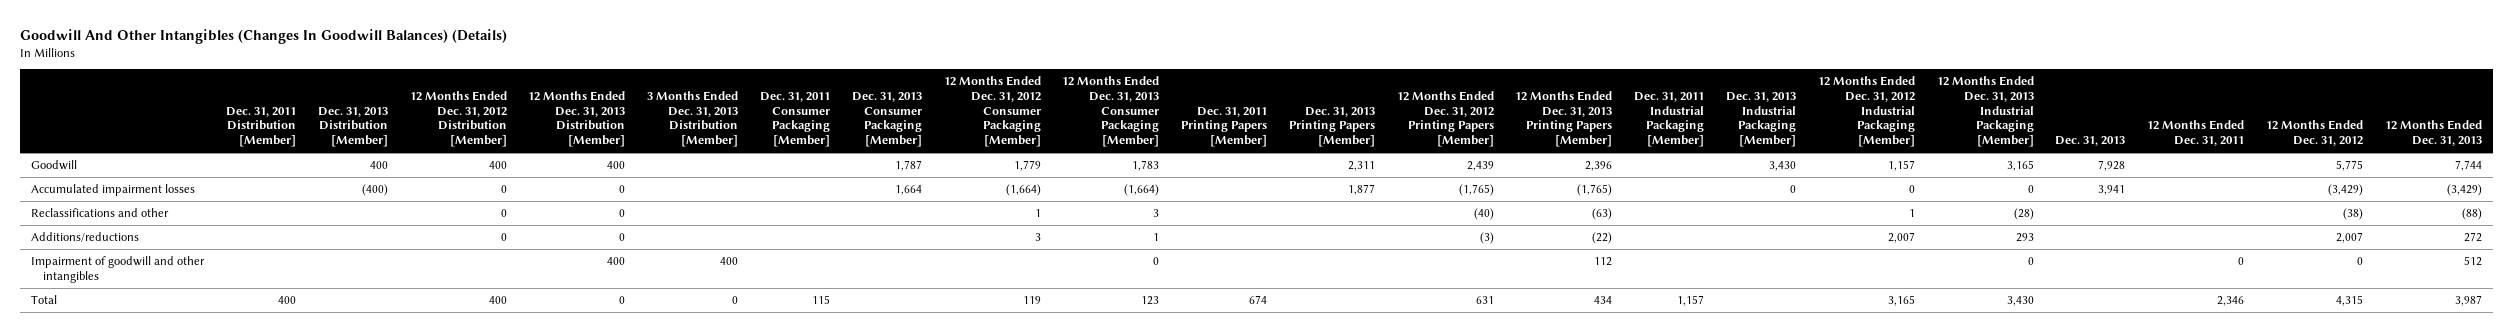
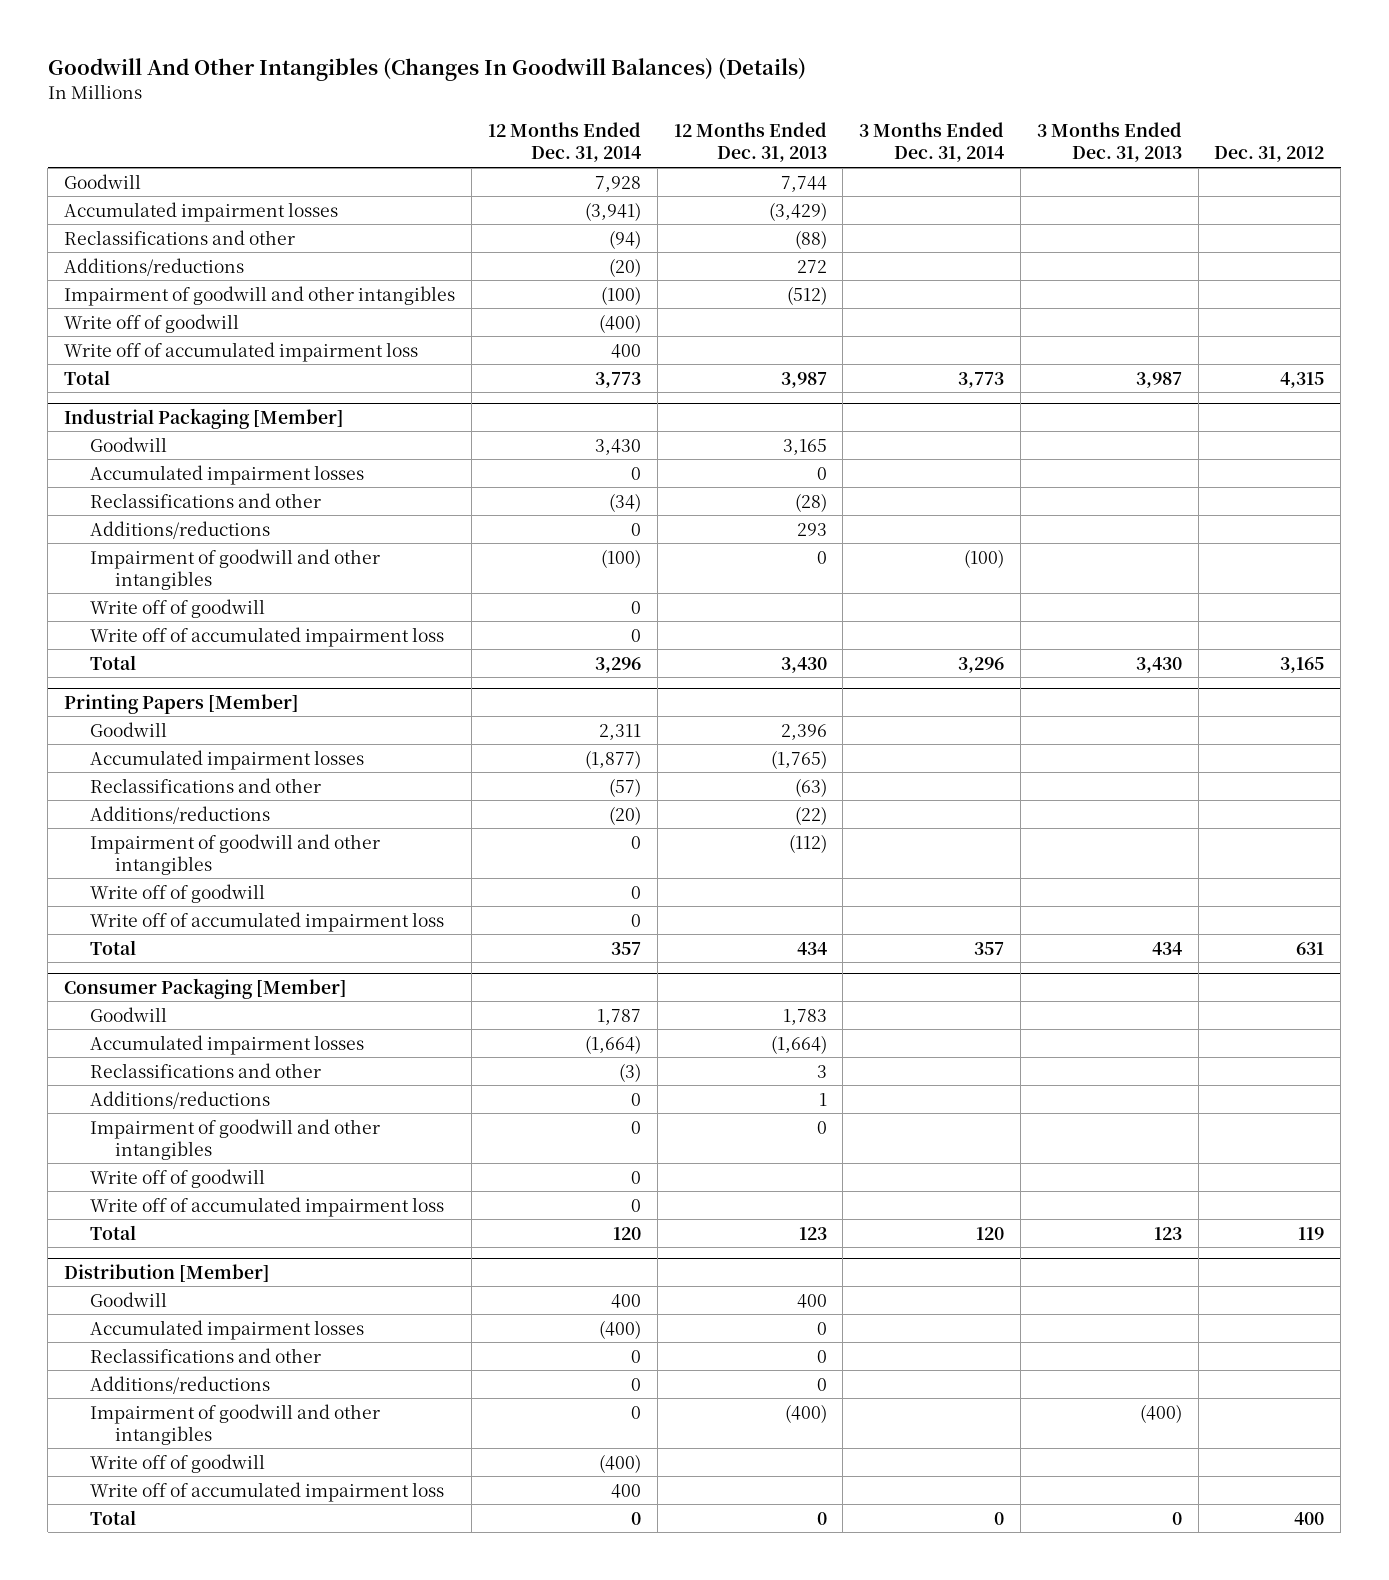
- | Dec. 31, 2011 Distribution [Member] | Dec. 31, 2013 Distribution [Member] | 12 Months Ended Dec. 31, 2012 Distribution [Member] | 12 Months Ended Dec. 31, 2013 Distribution [Member] | 3 Months Ended Dec. 31, 2013 Distribution [Member] | Dec. 31, 2011 Consumer Packaging [Member] | Dec. 31, 2013 Consumer Packaging [Member] | 12 Months Ended Dec. 31, 2012 Consumer Packaging [Member] | 12 Months Ended Dec. 31, 2013 Consumer Packaging [Member] | Dec. 31, 2011 Printing Papers [Member] | Dec. 31, 2013 Printing Papers [Member] | 12 Months Ended Dec. 31, 2012 Printing Papers [Member] | 12 Months Ended Dec. 31, 2013 Printing Papers [Member] | Dec. 31, 2011 Industrial Packaging [Member] | Dec. 31, 2013 Industrial Packaging [Member] | 12 Months Ended Dec. 31, 2012 Industrial Packaging [Member] | 12 Months Ended Dec. 31, 2013 Industrial Packaging [Member] | Dec. 31, 2013 | 12 Months Ended Dec. 31, 2011 | 12 Months Ended Dec. 31, 2012 | 12 Months Ended Dec. 31, 2013
+ | 12 Months Ended Dec. 31, 2014 | 12 Months Ended Dec. 31, 2013 | 3 Months Ended Dec. 31, 2014 | 3 Months Ended Dec. 31, 2013 | Dec. 31, 2012
- Impairment of goodwill and other intangibles | | | | 400 | 400 | | | | 0 | | | | 112 | | | | 0 | | 0 | 0 | 512
+ Impairment of goodwill and other intangibles | (100) | (512) | | |
+ Write off of goodwill | (400) | | | |
+ Write off of accumulated impairment loss | 400 | | | |
+ Industrial Packaging [Member]
+ Goodwill | 3,430 | 3,165 | | |
+ Accumulated impairment losses | 0 | 0 | | |
+ Reclassifications and other | (34) | (28) | | |
+ Additions/reductions | 0 | 293 | | |
+ Impairment of goodwill and other intangibles | (100) | 0 | (100) | |
+ Write off of goodwill | 0 | | | |
+ Write off of accumulated impairment loss | 0 | | | |
+ Total | 3,296 | 3,430 | 3,296 | 3,430 | 3,165
+ Printing Papers [Member]
+ Goodwill | 2,311 | 2,396 | | |
+ Accumulated impairment losses | (1,877) | (1,765) | | |
+ Reclassifications and other | (57) | (63) | | |
+ Additions/reductions | (20) | (22) | | |
+ Impairment of goodwill and other intangibles | 0 | (112) | | |
+ Write off of goodwill | 0 | | | |
+ Write off of accumulated impairment loss | 0 | | | |
+ Total | 357 | 434 | 357 | 434 | 631
+ Consumer Packaging [Member]
+ Goodwill | 1,787 | 1,783 | | |
+ Accumulated impairment losses | (1,664) | (1,664) | | |
+ Reclassifications and other | (3) | 3 | | |
+ Additions/reductions | 0 | 1 | | |
+ Impairment of goodwill and other intangibles | 0 | 0 | | |
+ Write off of goodwill | 0 | | | |
+ Write off of accumulated impairment loss | 0 | | | |
+ Total | 120 | 123 | 120 | 123 | 119
+ Distribution [Member]
+ Goodwill | 400 | 400 | | |
+ Accumulated impairment losses | (400) | 0 | | |
+ Reclassifications and other | 0 | 0 | | |
+ Additions/reductions | 0 | 0 | | |
+ Impairment of goodwill and other intangibles | 0 | (400) | | (400) |
+ Write off of goodwill | (400) | | | |
+ Write off of accumulated impairment loss | 400 | | | |
+ Total | 0 | 0 | 0 | 0 | 400

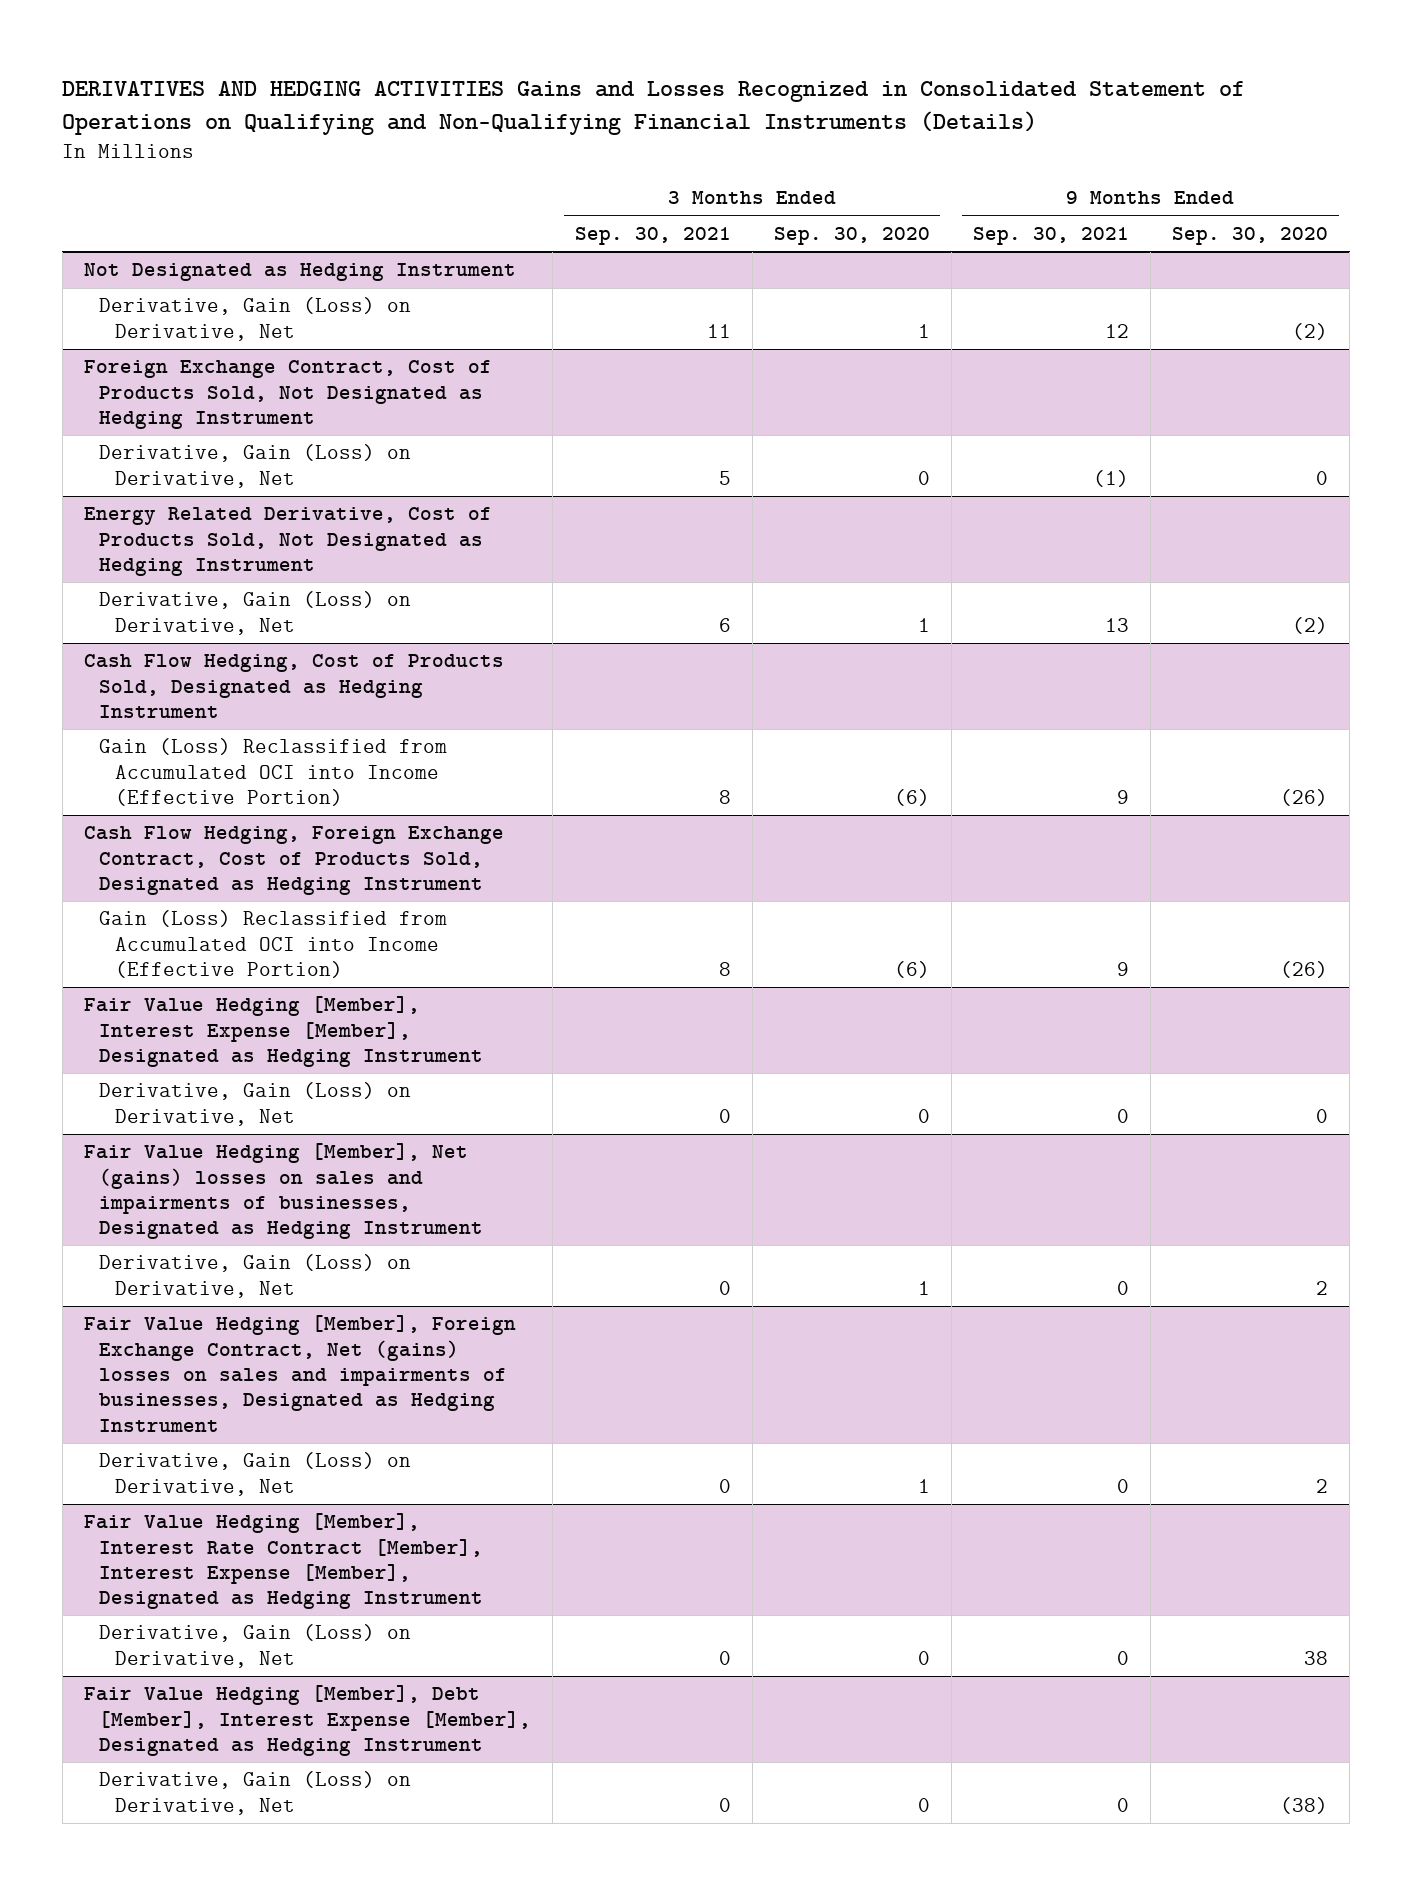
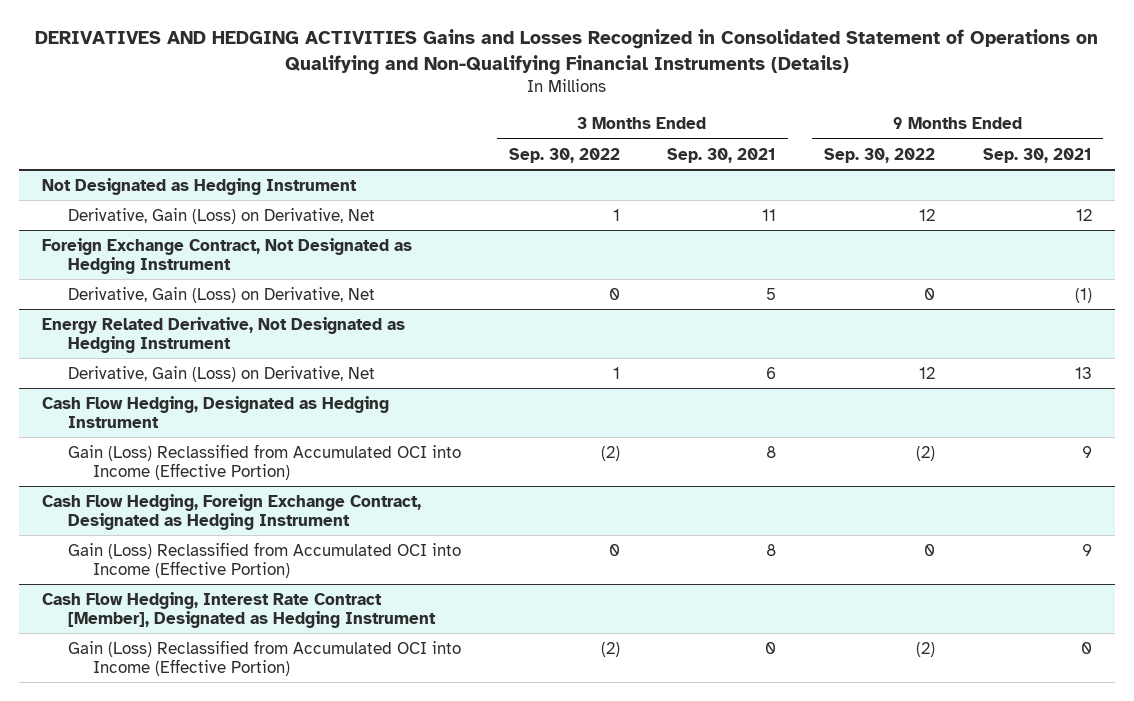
- | 3 Months Ended Sep. 30, 2021 | 3 Months Ended Sep. 30, 2020 | 9 Months Ended Sep. 30, 2021 | 9 Months Ended Sep. 30, 2020
+ | 3 Months Ended Sep. 30, 2022 | 3 Months Ended Sep. 30, 2021 | 9 Months Ended Sep. 30, 2022 | 9 Months Ended Sep. 30, 2021
- Foreign Exchange Contract, Cost of Products Sold, Not Designated as Hedging Instrument
+ Foreign Exchange Contract, Not Designated as Hedging Instrument
- Energy Related Derivative, Cost of Products Sold, Not Designated as Hedging Instrument
+ Energy Related Derivative, Not Designated as Hedging Instrument
- Cash Flow Hedging, Cost of Products Sold, Designated as Hedging Instrument
+ Cash Flow Hedging, Designated as Hedging Instrument
- Cash Flow Hedging, Foreign Exchange Contract, Cost of Products Sold, Designated as Hedging Instrument
+ Cash Flow Hedging, Foreign Exchange Contract, Designated as Hedging Instrument
- Fair Value Hedging [Member], Interest Expense [Member], Designated as Hedging Instrument
- Derivative, Gain (Loss) on Derivative, Net | 0 | 0 | 0 | 0
- Fair Value Hedging [Member], Net (gains) losses on sales and impairments of businesses, Designated as Hedging Instrument
- Derivative, Gain (Loss) on Derivative, Net | 0 | 1 | 0 | 2
- Fair Value Hedging [Member], Foreign Exchange Contract, Net (gains) losses on sales and impairments of businesses, Designated as Hedging Instrument
- Derivative, Gain (Loss) on Derivative, Net | 0 | 1 | 0 | 2
- Fair Value Hedging [Member], Interest Rate Contract [Member], Interest Expense [Member], Designated as Hedging Instrument
- Derivative, Gain (Loss) on Derivative, Net | 0 | 0 | 0 | 38
- Fair Value Hedging [Member], Debt [Member], Interest Expense [Member], Designated as Hedging Instrument
- Derivative, Gain (Loss) on Derivative, Net | 0 | 0 | 0 | (38)
+ Cash Flow Hedging, Interest Rate Contract [Member], Designated as Hedging Instrument
+ Gain (Loss) Reclassified from Accumulated OCI into Income (Effective Portion) | (2) | 0 | (2) | 0

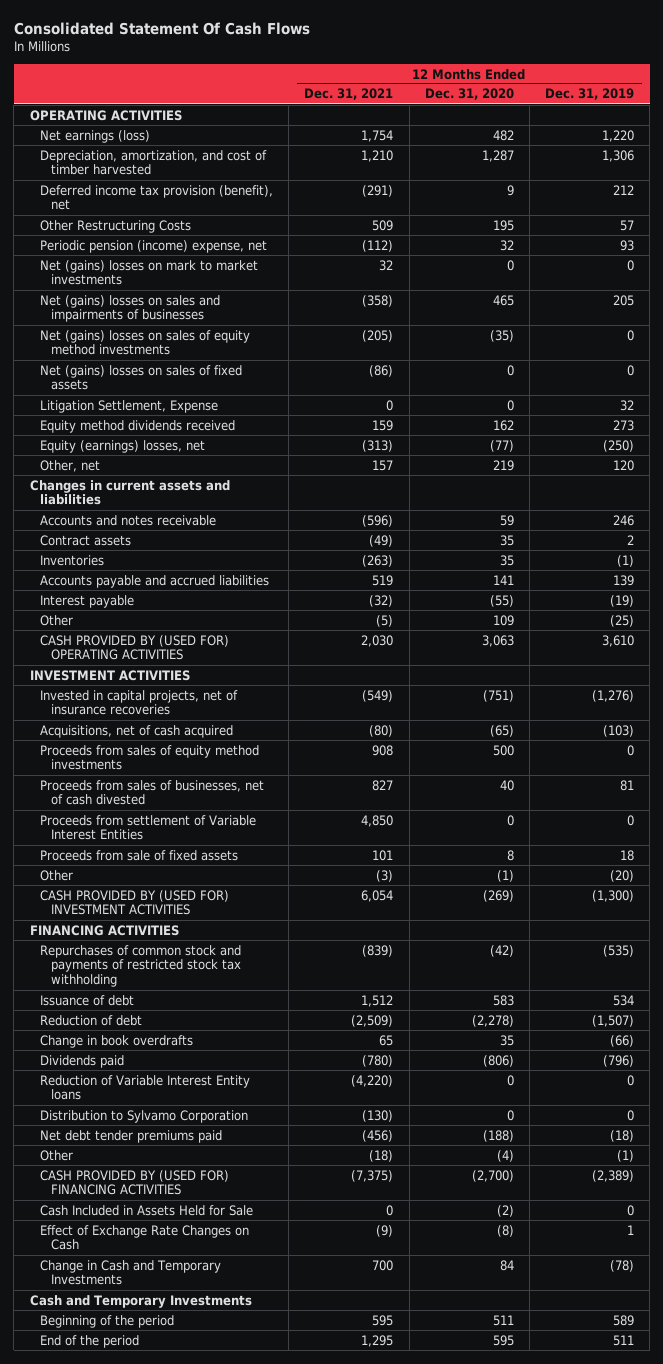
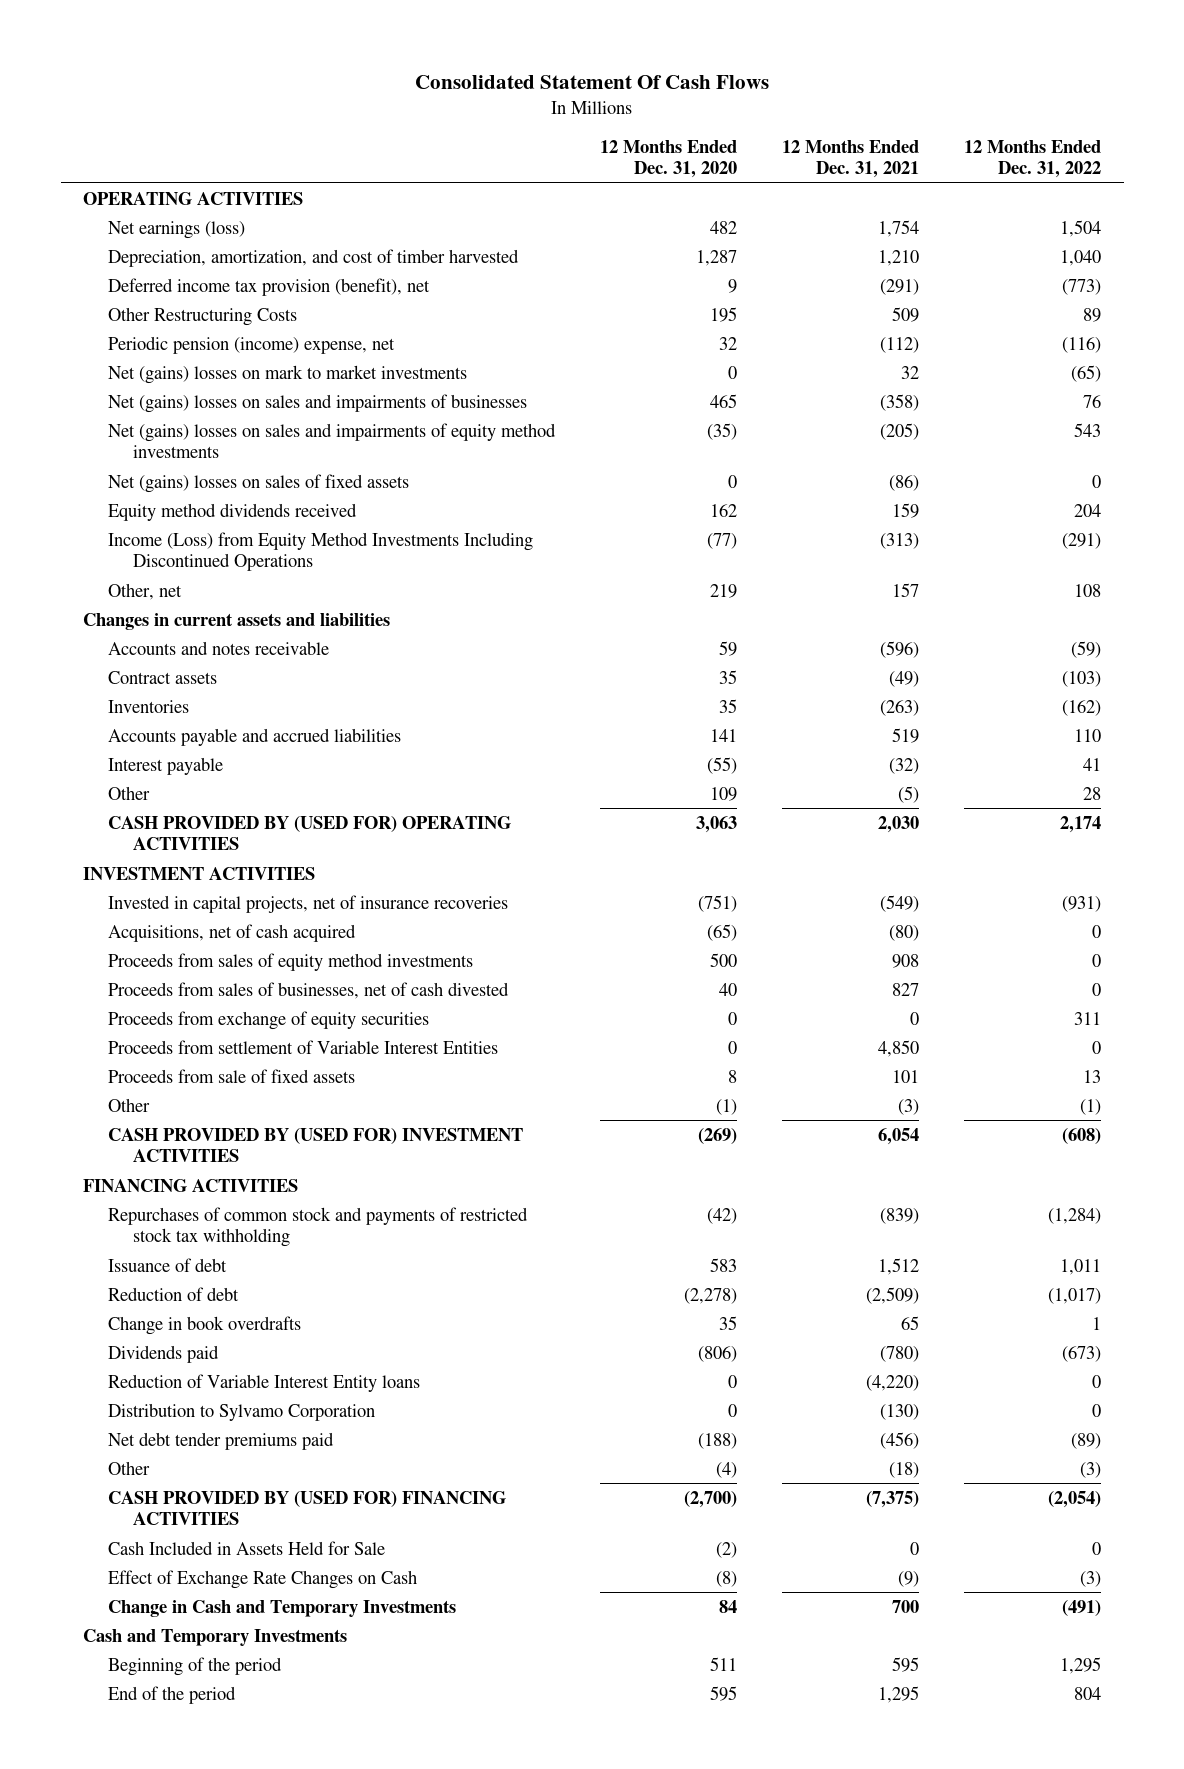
- | 12 Months Ended Dec. 31, 2021 | 12 Months Ended Dec. 31, 2020 | 12 Months Ended Dec. 31, 2019
+ | 12 Months Ended Dec. 31, 2020 | 12 Months Ended Dec. 31, 2021 | 12 Months Ended Dec. 31, 2022
- Net (gains) losses on sales of equity method investments | (205) | (35) | 0
+ Net (gains) losses on sales and impairments of equity method investments | (35) | (205) | 543
- Litigation Settlement, Expense | 0 | 0 | 32
- Equity (earnings) losses, net | (313) | (77) | (250)
+ Income (Loss) from Equity Method Investments Including Discontinued Operations | (77) | (313) | (291)
+ Proceeds from exchange of equity securities | 0 | 0 | 311

